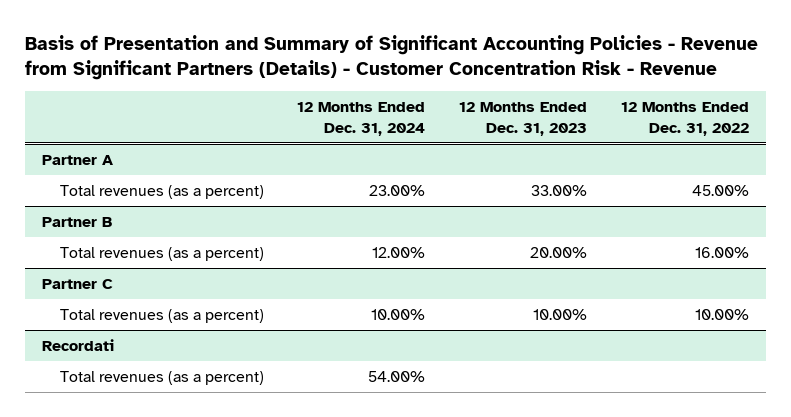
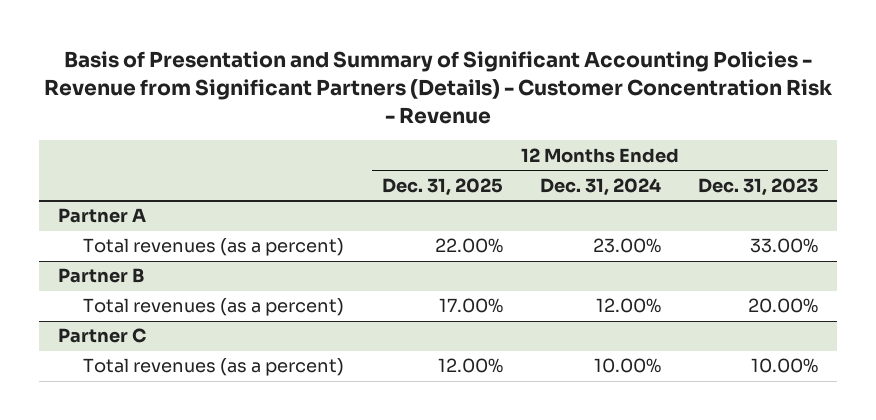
- | 12 Months Ended Dec. 31, 2024 | 12 Months Ended Dec. 31, 2023 | 12 Months Ended Dec. 31, 2022
+ | 12 Months Ended Dec. 31, 2025 | 12 Months Ended Dec. 31, 2024 | 12 Months Ended Dec. 31, 2023
- Recordati
- Total revenues (as a percent) | 54.00% | |

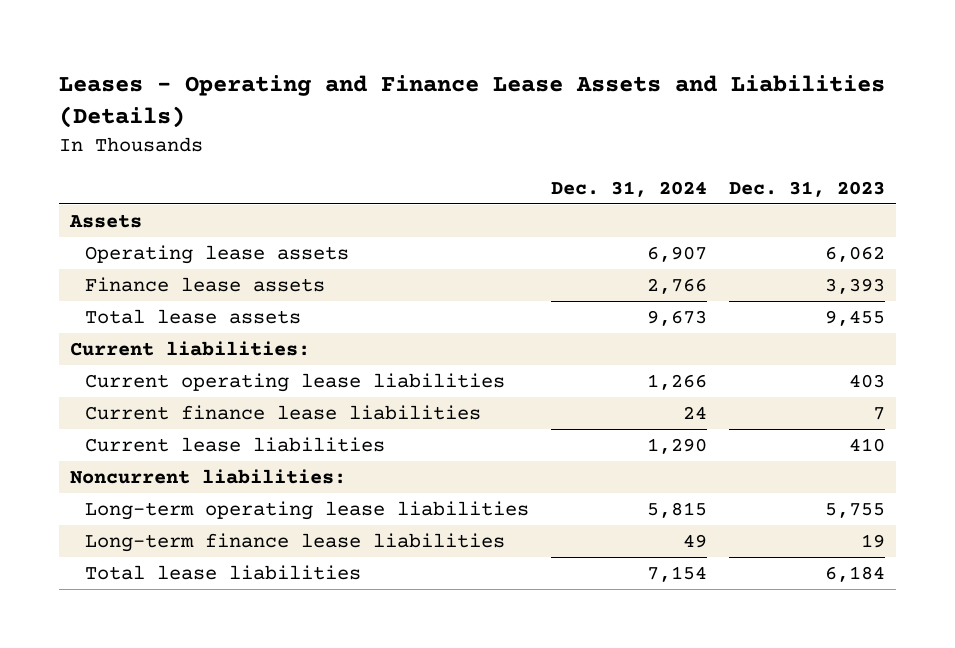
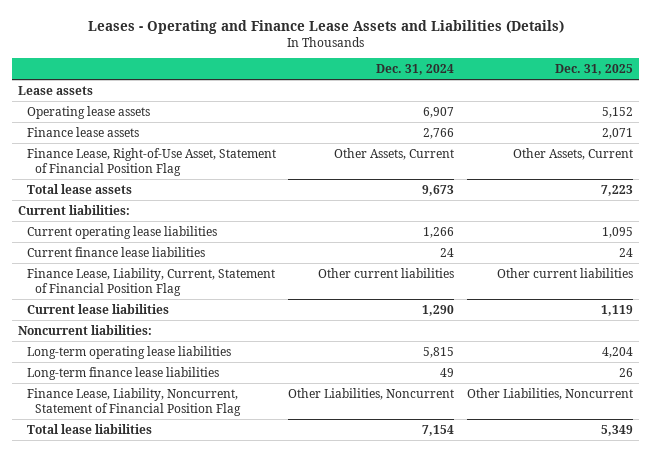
- | Dec. 31, 2024 | Dec. 31, 2023
+ | Dec. 31, 2024 | Dec. 31, 2025
- Assets
+ Lease assets
+ Finance Lease, Right-of-Use Asset, Statement of Financial Position Flag | Other Assets, Current | Other Assets, Current
+ Finance Lease, Liability, Current, Statement of Financial Position Flag | Other current liabilities | Other current liabilities
+ Finance Lease, Liability, Noncurrent, Statement of Financial Position Flag | Other Liabilities, Noncurrent | Other Liabilities, Noncurrent

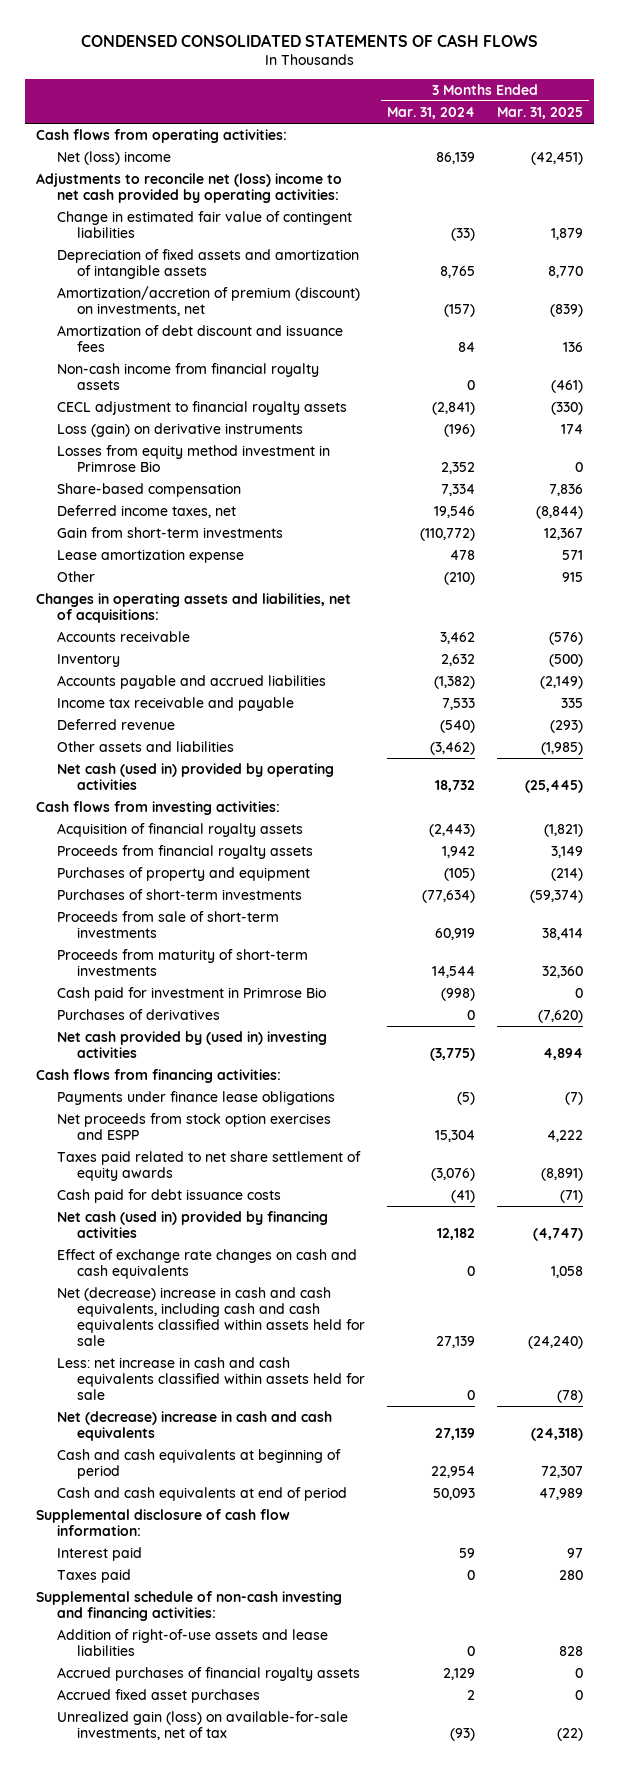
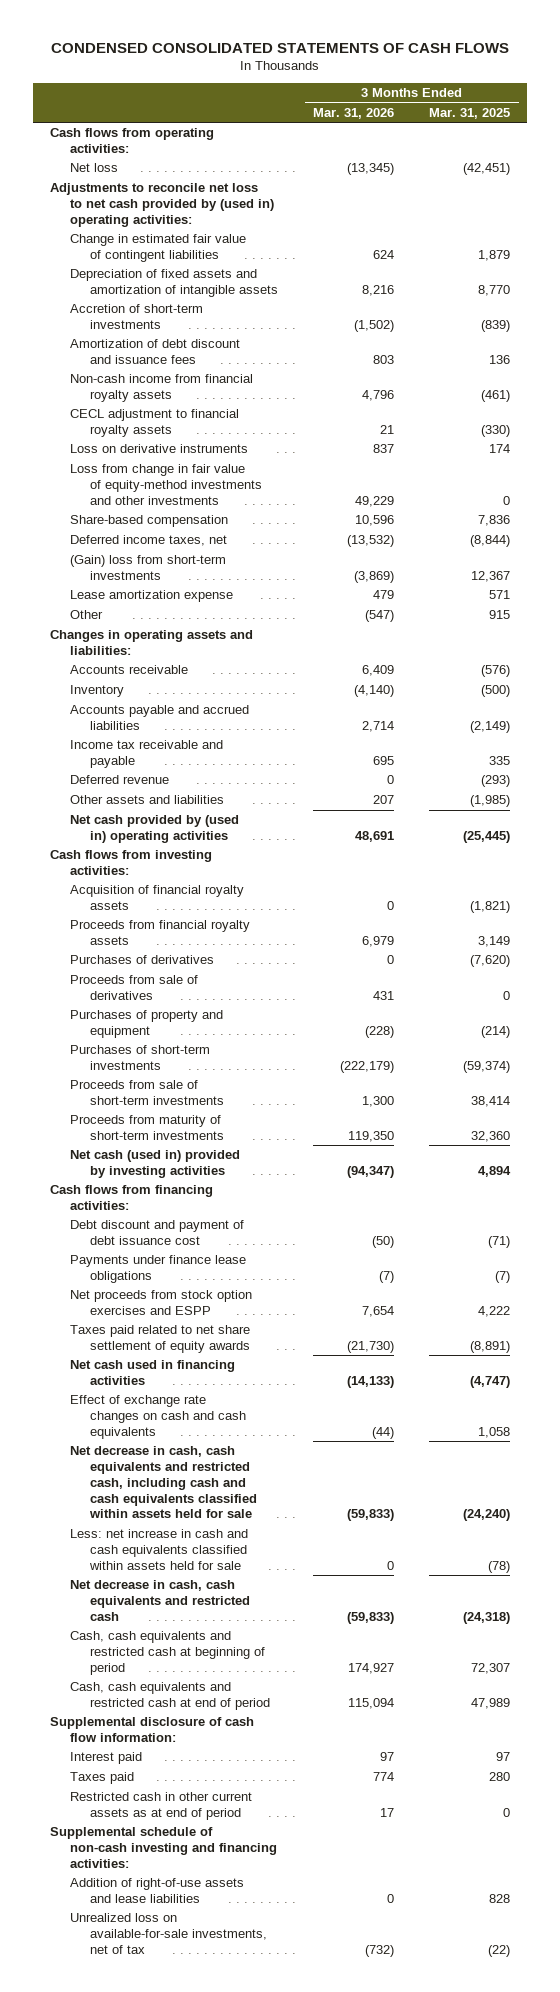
- | 3 Months Ended Mar. 31, 2024 | 3 Months Ended Mar. 31, 2025
+ | 3 Months Ended Mar. 31, 2026 | 3 Months Ended Mar. 31, 2025
- Net (loss) income | 86,139 | (42,451)
- Adjustments to reconcile net (loss) income to net cash provided by operating activities:
+ Net loss | (13,345) | (42,451)
+ Adjustments to reconcile net loss to net cash provided by (used in) operating activities:
- Amortization/accretion of premium (discount) on investments, net | (157) | (839)
+ Accretion of short-term investments | (1,502) | (839)
- Loss (gain) on derivative instruments | (196) | 174
- Losses from equity method investment in Primrose Bio | 2,352 | 0
+ Loss on derivative instruments | 837 | 174
+ Loss from change in fair value of equity-method investments and other investments | 49,229 | 0
- Gain from short-term investments | (110,772) | 12,367
+ (Gain) loss from short-term investments | (3,869) | 12,367
- Changes in operating assets and liabilities, net of acquisitions:
+ Changes in operating assets and liabilities:
- Net cash (used in) provided by operating activities | 18,732 | (25,445)
+ Net cash provided by (used in) operating activities | 48,691 | (25,445)
moved up: Purchases of derivatives | 0 | (7,620)
+ Proceeds from sale of derivatives | 431 | 0
- Cash paid for investment in Primrose Bio | (998) | 0
- Net cash provided by (used in) investing activities | (3,775) | 4,894
+ Net cash (used in) provided by investing activities | (94,347) | 4,894
+ Debt discount and payment of debt issuance cost | (50) | (71)
- Cash paid for debt issuance costs | (41) | (71)
- Net cash (used in) provided by financing activities | 12,182 | (4,747)
+ Net cash used in financing activities | (14,133) | (4,747)
- Net (decrease) increase in cash and cash equivalents, including cash and cash equivalents classified within assets held for sale | 27,139 | (24,240)
+ Net decrease in cash, cash equivalents and restricted cash, including cash and cash equivalents classified within assets held for sale | (59,833) | (24,240)
- Net (decrease) increase in cash and cash equivalents | 27,139 | (24,318)
- Cash and cash equivalents at beginning of period | 22,954 | 72,307
- Cash and cash equivalents at end of period | 50,093 | 47,989
+ Net decrease in cash, cash equivalents and restricted cash | (59,833) | (24,318)
+ Cash, cash equivalents and restricted cash at beginning of period | 174,927 | 72,307
+ Cash, cash equivalents and restricted cash at end of period | 115,094 | 47,989
+ Restricted cash in other current assets as at end of period | 17 | 0
- Accrued purchases of financial royalty assets | 2,129 | 0
- Accrued fixed asset purchases | 2 | 0
- Unrealized gain (loss) on available-for-sale investments, net of tax | (93) | (22)
+ Unrealized loss on available-for-sale investments, net of tax | (732) | (22)

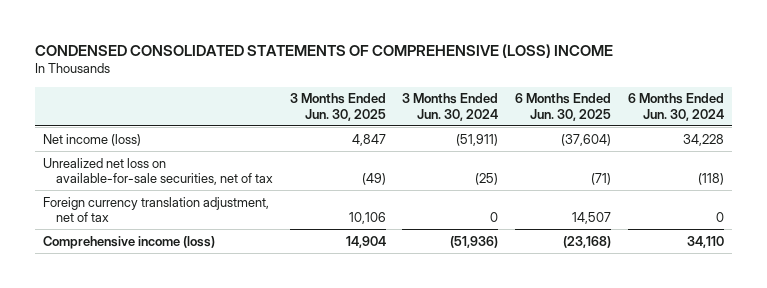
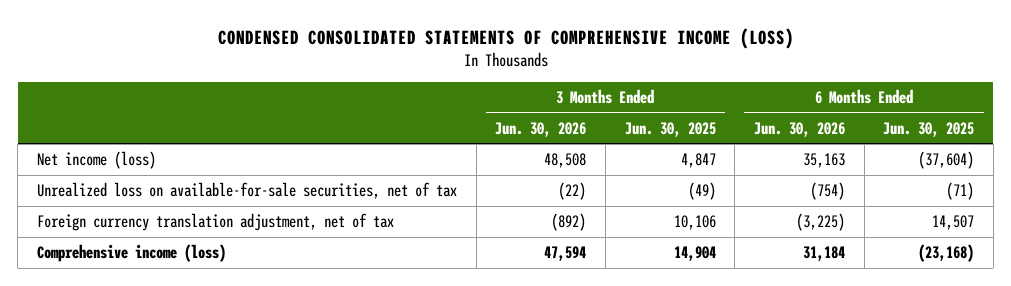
- CONDENSED CONSOLIDATED STATEMENTS OF COMPREHENSIVE (LOSS) INCOME
+ CONDENSED CONSOLIDATED STATEMENTS OF COMPREHENSIVE INCOME (LOSS)
- | 3 Months Ended Jun. 30, 2025 | 3 Months Ended Jun. 30, 2024 | 6 Months Ended Jun. 30, 2025 | 6 Months Ended Jun. 30, 2024
+ | 3 Months Ended Jun. 30, 2026 | 3 Months Ended Jun. 30, 2025 | 6 Months Ended Jun. 30, 2026 | 6 Months Ended Jun. 30, 2025
- Unrealized net loss on available-for-sale securities, net of tax | (49) | (25) | (71) | (118)
+ Unrealized loss on available-for-sale securities, net of tax | (22) | (49) | (754) | (71)

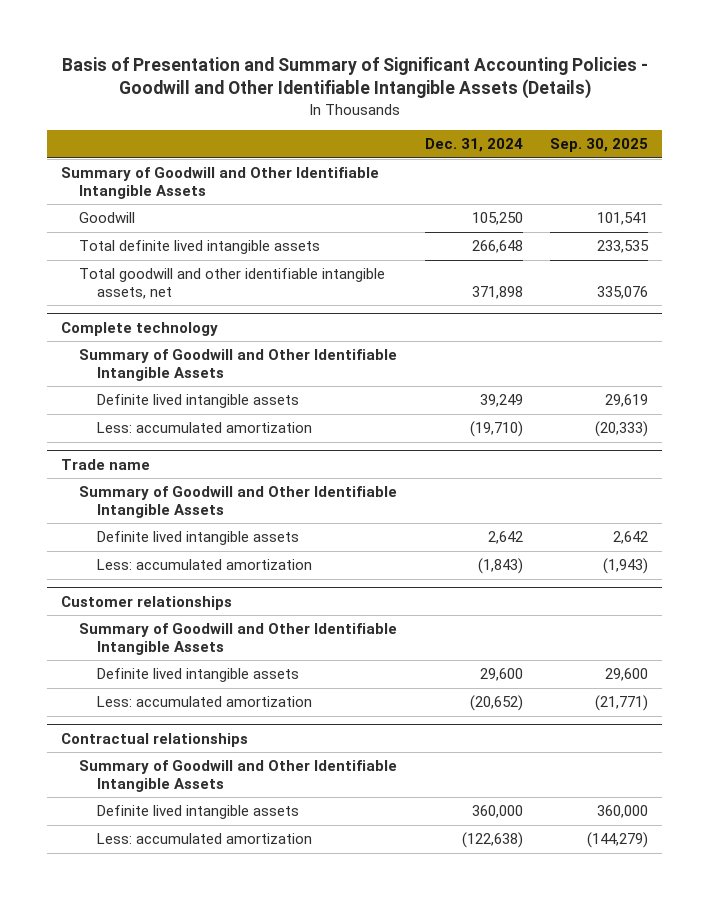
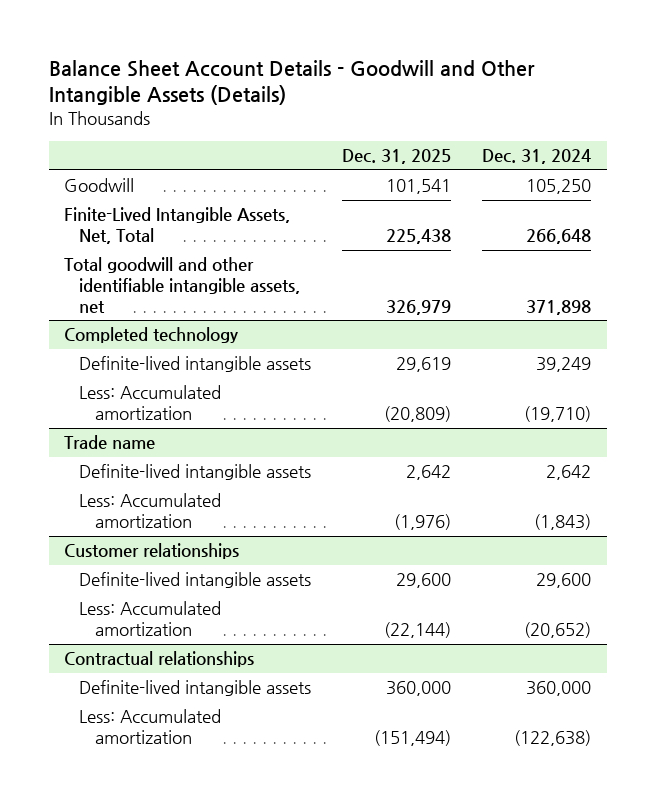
- Basis of Presentation and Summary of Significant Accounting Policies - Goodwill and Other Identifiable Intangible Assets (Details)
+ Balance Sheet Account Details - Goodwill and Other Intangible Assets (Details)
- | Dec. 31, 2024 | Sep. 30, 2025
+ | Dec. 31, 2025 | Dec. 31, 2024
- Summary of Goodwill and Other Identifiable Intangible Assets
- Total definite lived intangible assets | 266,648 | 233,535
+ Finite-Lived Intangible Assets, Net, Total | 225,438 | 266,648
- Complete technology
- Summary of Goodwill and Other Identifiable Intangible Assets
- Definite lived intangible assets | 39,249 | 29,619
- Less: accumulated amortization | (19,710) | (20,333)
+ Completed technology
+ Definite-lived intangible assets | 29,619 | 39,249
+ Less: Accumulated amortization | (20,809) | (19,710)
@ Trade name
- Summary of Goodwill and Other Identifiable Intangible Assets
- Definite lived intangible assets | 2,642 | 2,642
- Less: accumulated amortization | (1,843) | (1,943)
+ Definite-lived intangible assets | 2,642 | 2,642
+ Less: Accumulated amortization | (1,976) | (1,843)
@ Customer relationships
- Summary of Goodwill and Other Identifiable Intangible Assets
- Definite lived intangible assets | 29,600 | 29,600
- Less: accumulated amortization | (20,652) | (21,771)
+ Definite-lived intangible assets | 29,600 | 29,600
+ Less: Accumulated amortization | (22,144) | (20,652)
@ Contractual relationships
- Summary of Goodwill and Other Identifiable Intangible Assets
- Definite lived intangible assets | 360,000 | 360,000
- Less: accumulated amortization | (122,638) | (144,279)
+ Definite-lived intangible assets | 360,000 | 360,000
+ Less: Accumulated amortization | (151,494) | (122,638)

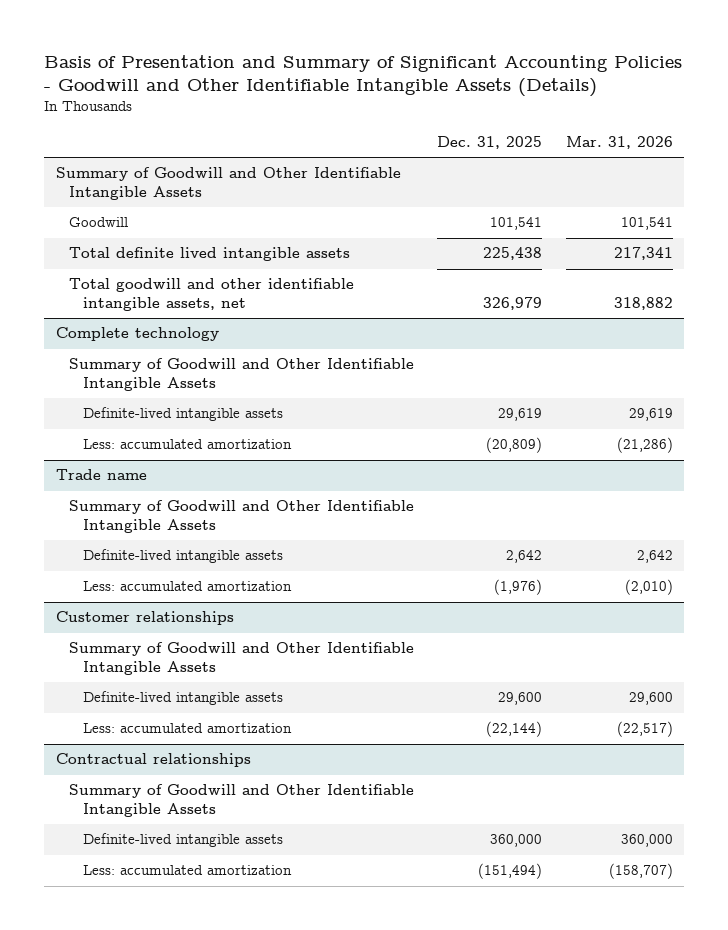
- Balance Sheet Account Details - Goodwill and Other Intangible Assets (Details)
+ Basis of Presentation and Summary of Significant Accounting Policies - Goodwill and Other Identifiable Intangible Assets (Details)
- | Dec. 31, 2025 | Dec. 31, 2024
+ | Dec. 31, 2025 | Mar. 31, 2026
+ Summary of Goodwill and Other Identifiable Intangible Assets
- Finite-Lived Intangible Assets, Net, Total | 225,438 | 266,648
+ Total definite lived intangible assets | 225,438 | 217,341
- Completed technology
+ Complete technology
+ Summary of Goodwill and Other Identifiable Intangible Assets
- Less: Accumulated amortization | (20,809) | (19,710)
+ Less: accumulated amortization | (20,809) | (21,286)
@ Trade name
+ Summary of Goodwill and Other Identifiable Intangible Assets
- Less: Accumulated amortization | (1,976) | (1,843)
+ Less: accumulated amortization | (1,976) | (2,010)
@ Customer relationships
+ Summary of Goodwill and Other Identifiable Intangible Assets
- Less: Accumulated amortization | (22,144) | (20,652)
+ Less: accumulated amortization | (22,144) | (22,517)
@ Contractual relationships
+ Summary of Goodwill and Other Identifiable Intangible Assets
- Less: Accumulated amortization | (151,494) | (122,638)
+ Less: accumulated amortization | (151,494) | (158,707)

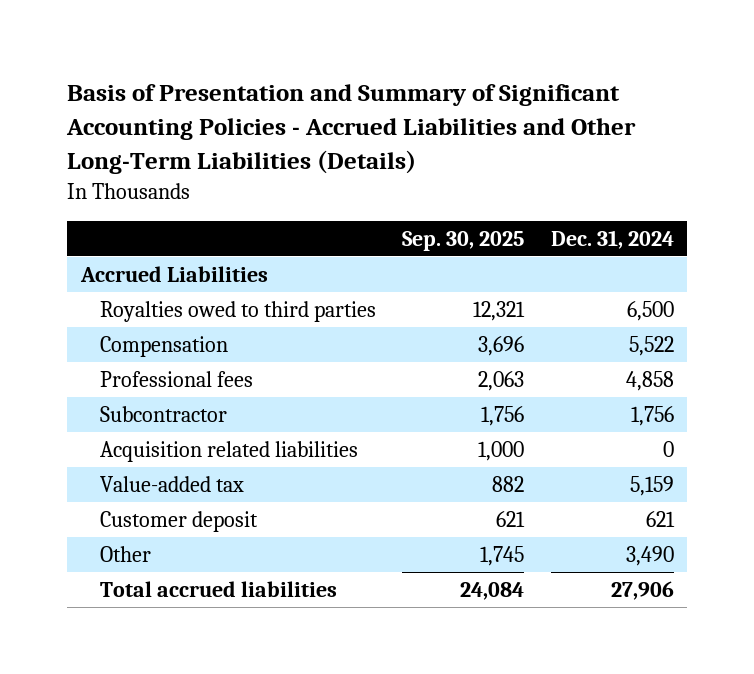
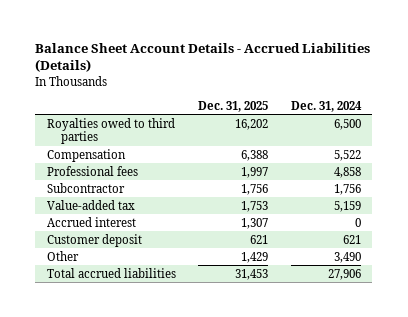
- Basis of Presentation and Summary of Significant Accounting Policies - Accrued Liabilities and Other Long-Term Liabilities (Details)
+ Balance Sheet Account Details - Accrued Liabilities (Details)
- | Sep. 30, 2025 | Dec. 31, 2024
+ | Dec. 31, 2025 | Dec. 31, 2024
- Accrued Liabilities
- Acquisition related liabilities | 1,000 | 0
+ Accrued interest | 1,307 | 0

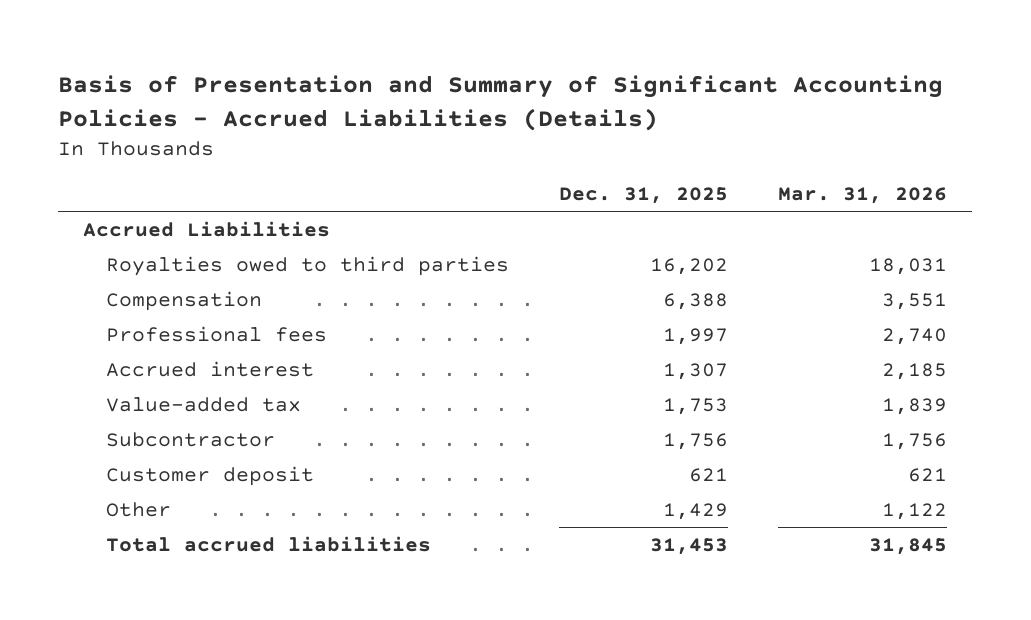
- Balance Sheet Account Details - Accrued Liabilities (Details)
+ Basis of Presentation and Summary of Significant Accounting Policies - Accrued Liabilities (Details)
- | Dec. 31, 2025 | Dec. 31, 2024
+ | Dec. 31, 2025 | Mar. 31, 2026
+ Accrued Liabilities
moved down: Value-added tax | 1,753 | 1,839
moved down: Subcontractor | 1,756 | 1,756

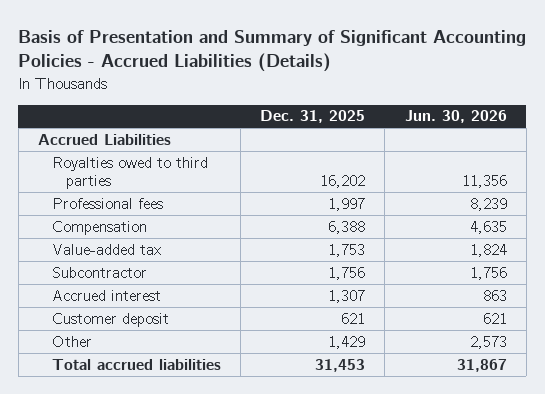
- | Dec. 31, 2025 | Mar. 31, 2026
+ | Dec. 31, 2025 | Jun. 30, 2026
moved down: Compensation | 6,388 | 4,635
moved down: Accrued interest | 1,307 | 863

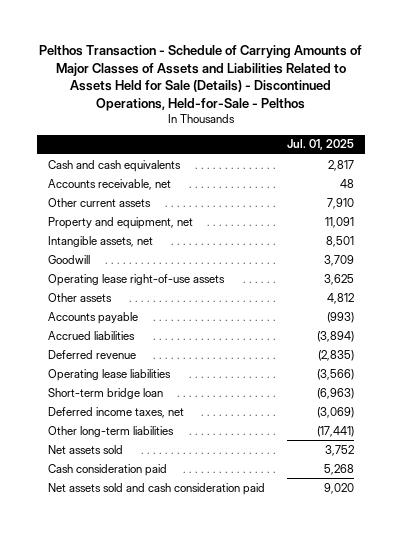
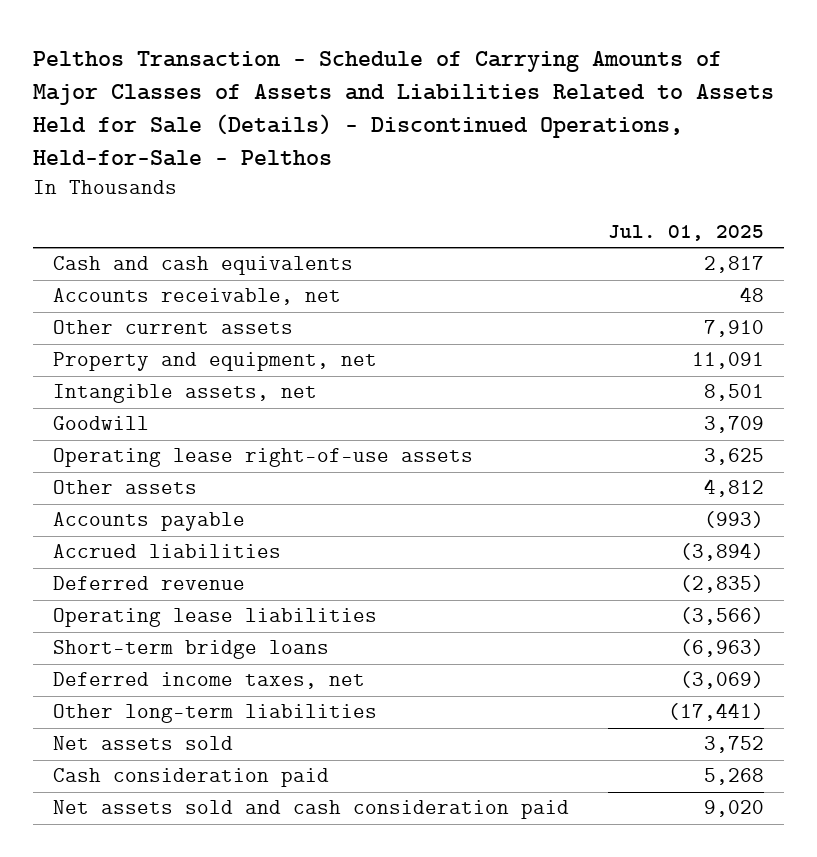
- Short-term bridge loan | (6,963)
+ Short-term bridge loans | (6,963)

